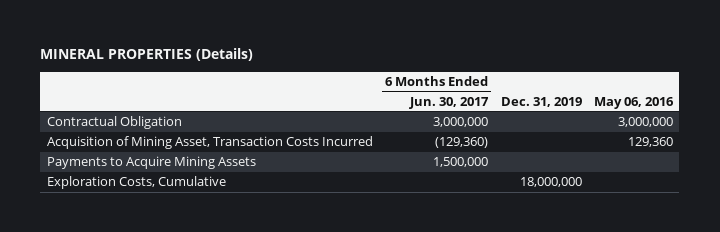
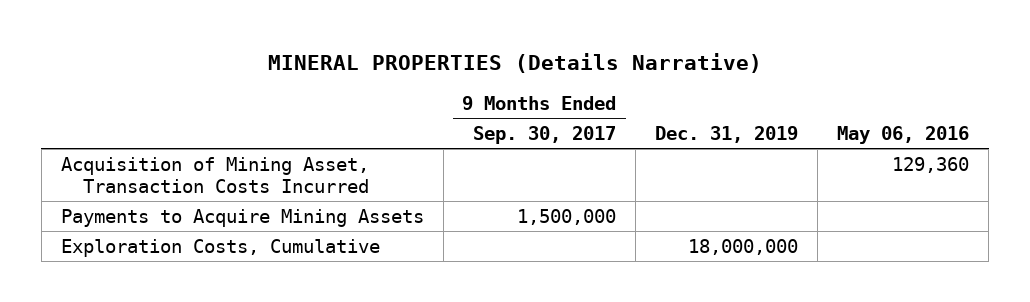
- MINERAL PROPERTIES (Details)
+ MINERAL PROPERTIES (Details Narrative)
- | 6 Months Ended Jun. 30, 2017 | Dec. 31, 2019 | May 06, 2016
+ | 9 Months Ended Sep. 30, 2017 | Dec. 31, 2019 | May 06, 2016
- Contractual Obligation | 3,000,000 | | 3,000,000

